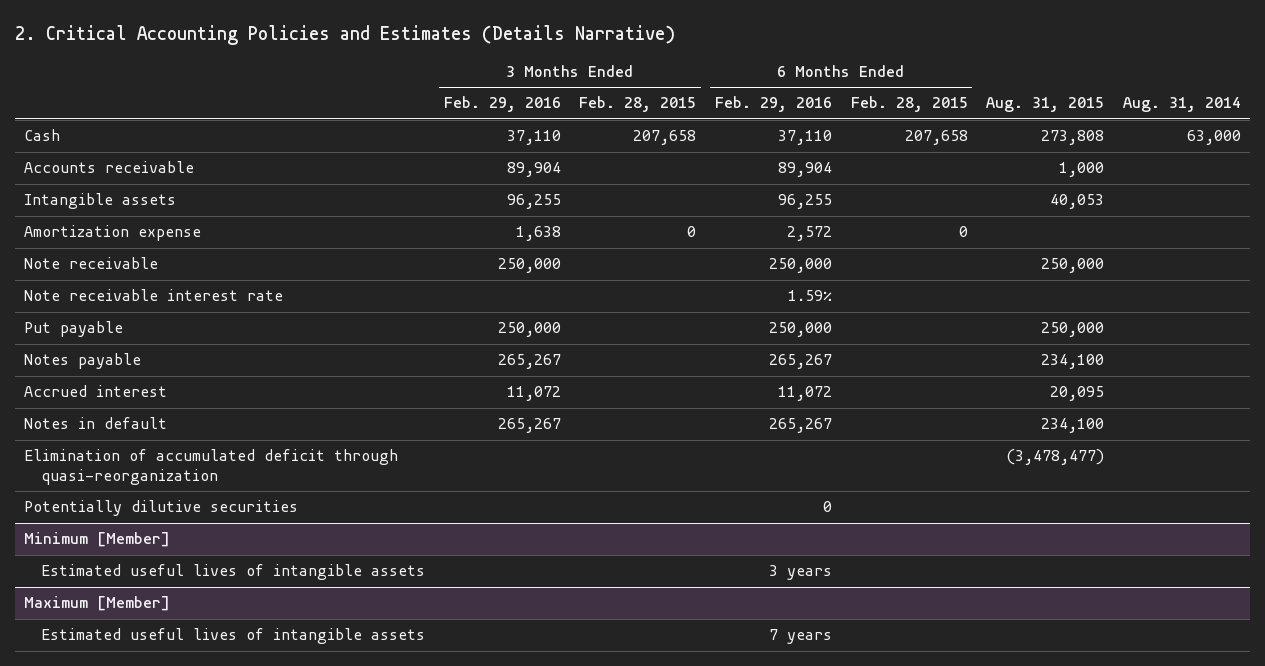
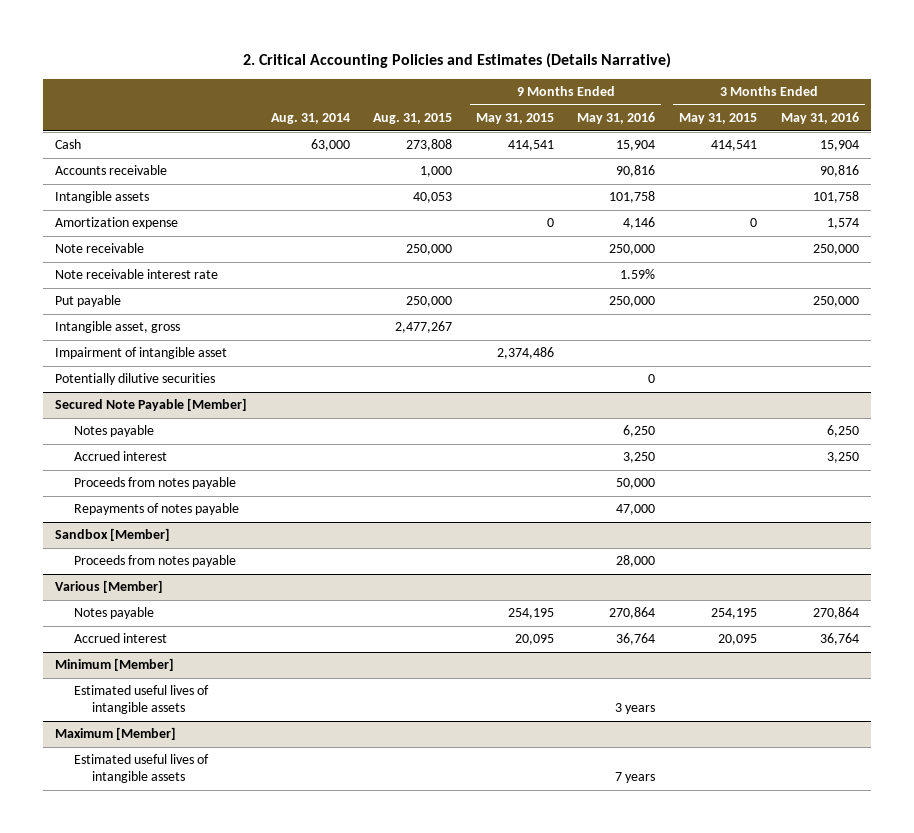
- | 3 Months Ended Feb. 29, 2016 | 3 Months Ended Feb. 28, 2015 | 6 Months Ended Feb. 29, 2016 | 6 Months Ended Feb. 28, 2015 | Aug. 31, 2015 | Aug. 31, 2014
+ | Aug. 31, 2014 | Aug. 31, 2015 | 9 Months Ended May 31, 2015 | 9 Months Ended May 31, 2016 | 3 Months Ended May 31, 2015 | 3 Months Ended May 31, 2016
- Notes payable | 265,267 | | 265,267 | | 234,100 |
- Accrued interest | 11,072 | | 11,072 | | 20,095 |
- Notes in default | 265,267 | | 265,267 | | 234,100 |
- Elimination of accumulated deficit through quasi-reorganization | | | | | (3,478,477) |
+ Intangible asset, gross | | 2,477,267 | | | |
+ Impairment of intangible asset | | | 2,374,486 | | |
+ Secured Note Payable [Member]
+ Notes payable | | | | 6,250 | | 6,250
+ Accrued interest | | | | 3,250 | | 3,250
+ Proceeds from notes payable | | | | 50,000 | |
+ Repayments of notes payable | | | | 47,000 | |
+ Sandbox [Member]
+ Proceeds from notes payable | | | | 28,000 | |
+ Various [Member]
+ Notes payable | | | 254,195 | 270,864 | 254,195 | 270,864
+ Accrued interest | | | 20,095 | 36,764 | 20,095 | 36,764

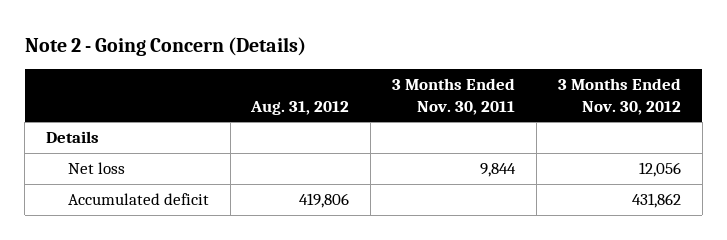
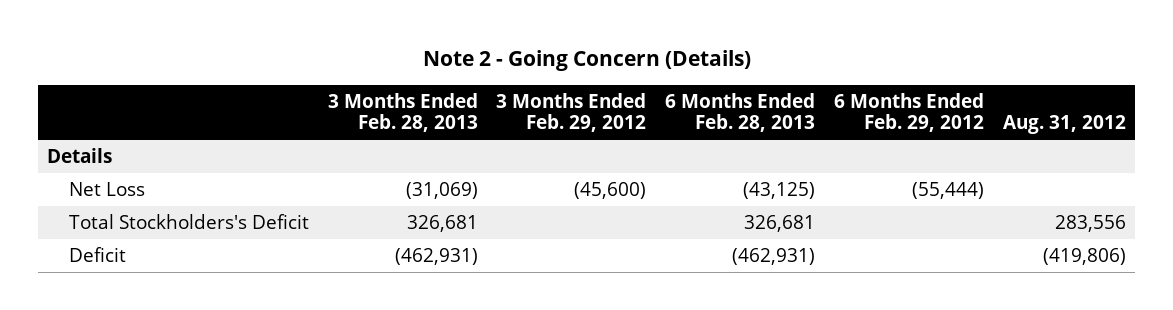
- | Aug. 31, 2012 | 3 Months Ended Nov. 30, 2011 | 3 Months Ended Nov. 30, 2012
+ | 3 Months Ended Feb. 28, 2013 | 3 Months Ended Feb. 29, 2012 | 6 Months Ended Feb. 28, 2013 | 6 Months Ended Feb. 29, 2012 | Aug. 31, 2012
- Net loss | | 9,844 | 12,056
- Accumulated deficit | 419,806 | | 431,862
+ Net Loss | (31,069) | (45,600) | (43,125) | (55,444) |
+ Total Stockholders's Deficit | 326,681 | | 326,681 | | 283,556
+ Deficit | (462,931) | | (462,931) | | (419,806)

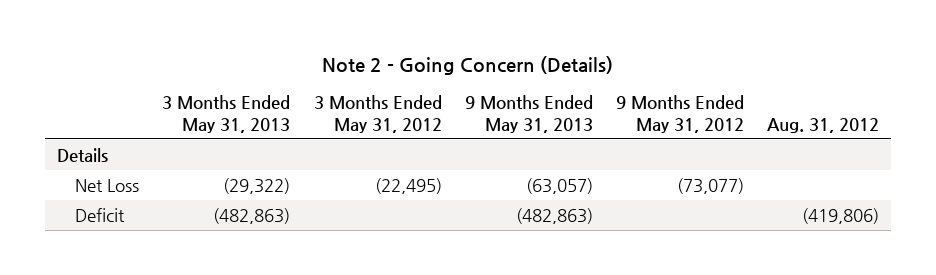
- | 3 Months Ended Feb. 28, 2013 | 3 Months Ended Feb. 29, 2012 | 6 Months Ended Feb. 28, 2013 | 6 Months Ended Feb. 29, 2012 | Aug. 31, 2012
+ | 3 Months Ended May 31, 2013 | 3 Months Ended May 31, 2012 | 9 Months Ended May 31, 2013 | 9 Months Ended May 31, 2012 | Aug. 31, 2012
- Total Stockholders's Deficit | 326,681 | | 326,681 | | 283,556

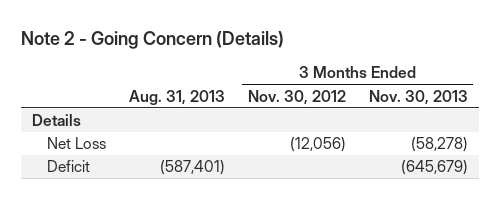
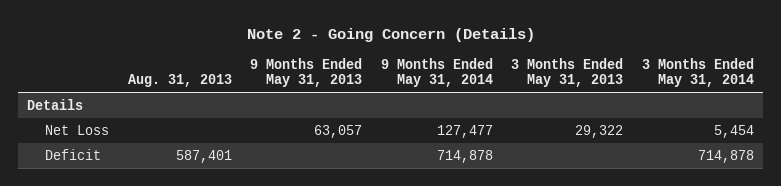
- | Aug. 31, 2013 | 3 Months Ended Nov. 30, 2012 | 3 Months Ended Nov. 30, 2013
+ | Aug. 31, 2013 | 9 Months Ended May 31, 2013 | 9 Months Ended May 31, 2014 | 3 Months Ended May 31, 2013 | 3 Months Ended May 31, 2014
- Deficit | (587,401) | | (645,679)
+ Deficit | 587,401 | | 714,878 | | 714,878

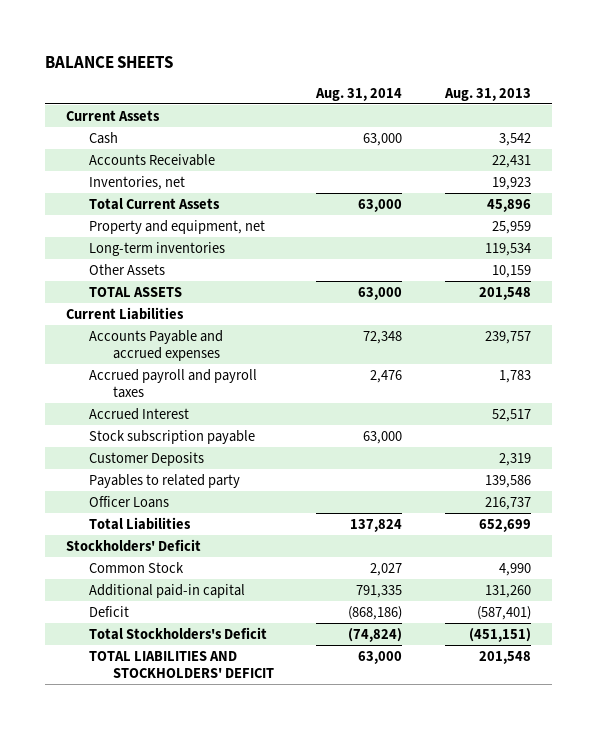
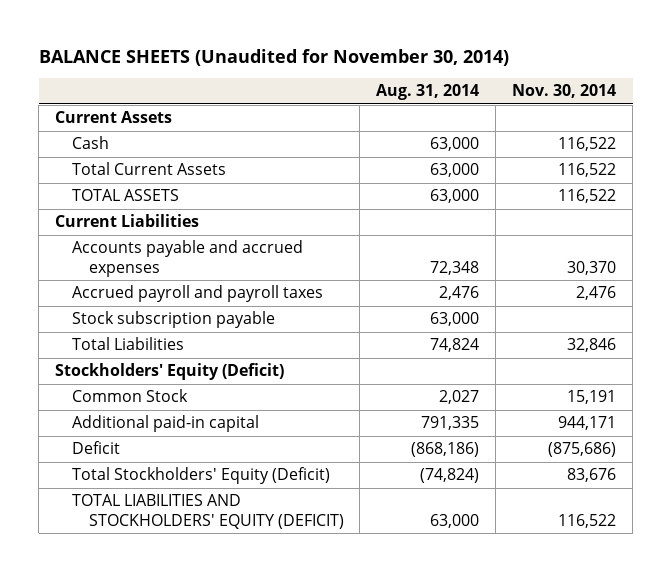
- BALANCE SHEETS
+ BALANCE SHEETS (Unaudited for November 30, 2014)
- | Aug. 31, 2014 | Aug. 31, 2013
+ | Aug. 31, 2014 | Nov. 30, 2014
- Accounts Receivable | | 22,431
- Inventories, net | | 19,923
- Property and equipment, net | | 25,959
- Long-term inventories | | 119,534
- Other Assets | | 10,159
- Accounts Payable and accrued expenses | 72,348 | 239,757
+ Accounts payable and accrued expenses | 72,348 | 30,370
- Accrued Interest | | 52,517
- Customer Deposits | | 2,319
- Payables to related party | | 139,586
- Officer Loans | | 216,737
- Total Liabilities | 137,824 | 652,699
- Stockholders' Deficit
+ Total Liabilities | 74,824 | 32,846
+ Stockholders' Equity (Deficit)
- Total Stockholders's Deficit | (74,824) | (451,151)
- TOTAL LIABILITIES AND STOCKHOLDERS' DEFICIT | 63,000 | 201,548
+ Total Stockholders' Equity (Deficit) | (74,824) | 83,676
+ TOTAL LIABILITIES AND STOCKHOLDERS' EQUITY (DEFICIT) | 63,000 | 116,522

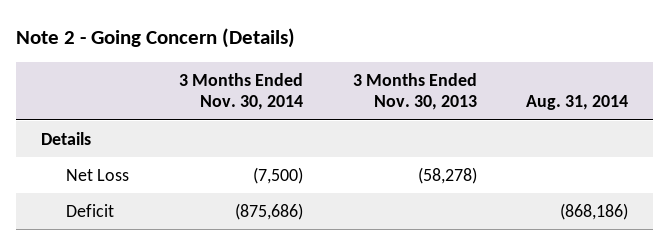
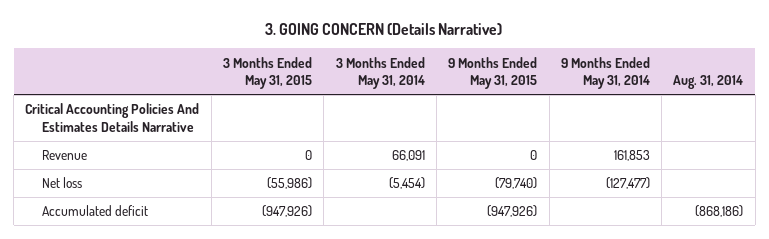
- Note 2 - Going Concern (Details)
+ 3. GOING CONCERN (Details Narrative)
- | 3 Months Ended Nov. 30, 2014 | 3 Months Ended Nov. 30, 2013 | Aug. 31, 2014
+ | 3 Months Ended May 31, 2015 | 3 Months Ended May 31, 2014 | 9 Months Ended May 31, 2015 | 9 Months Ended May 31, 2014 | Aug. 31, 2014
- Details
- Net Loss | (7,500) | (58,278) |
- Deficit | (875,686) | | (868,186)
+ Critical Accounting Policies And Estimates Details Narrative
+ Revenue | 0 | 66,091 | 0 | 161,853 |
+ Net loss | (55,986) | (5,454) | (79,740) | (127,477) |
+ Accumulated deficit | (947,926) | | (947,926) | | (868,186)

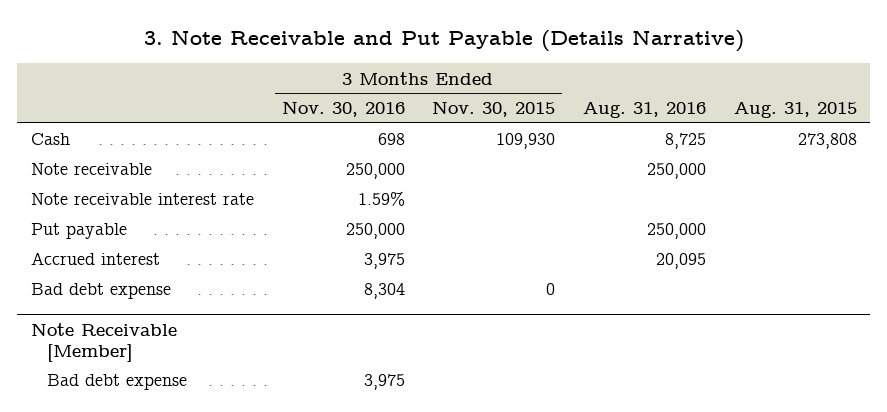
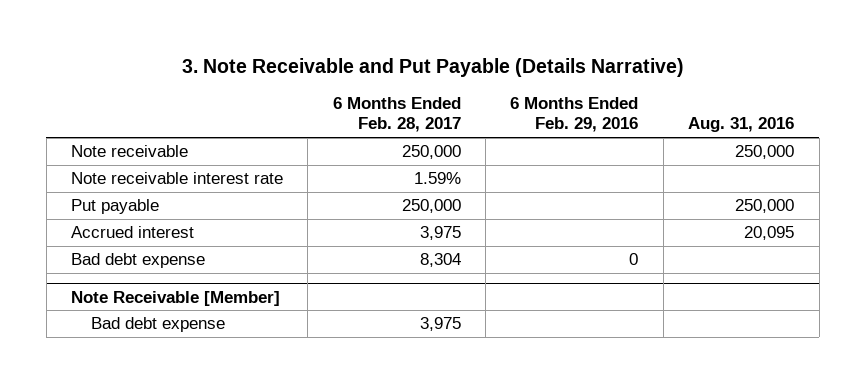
- | 3 Months Ended Nov. 30, 2016 | 3 Months Ended Nov. 30, 2015 | Aug. 31, 2016 | Aug. 31, 2015
+ | 6 Months Ended Feb. 28, 2017 | 6 Months Ended Feb. 29, 2016 | Aug. 31, 2016
- Cash | 698 | 109,930 | 8,725 | 273,808

